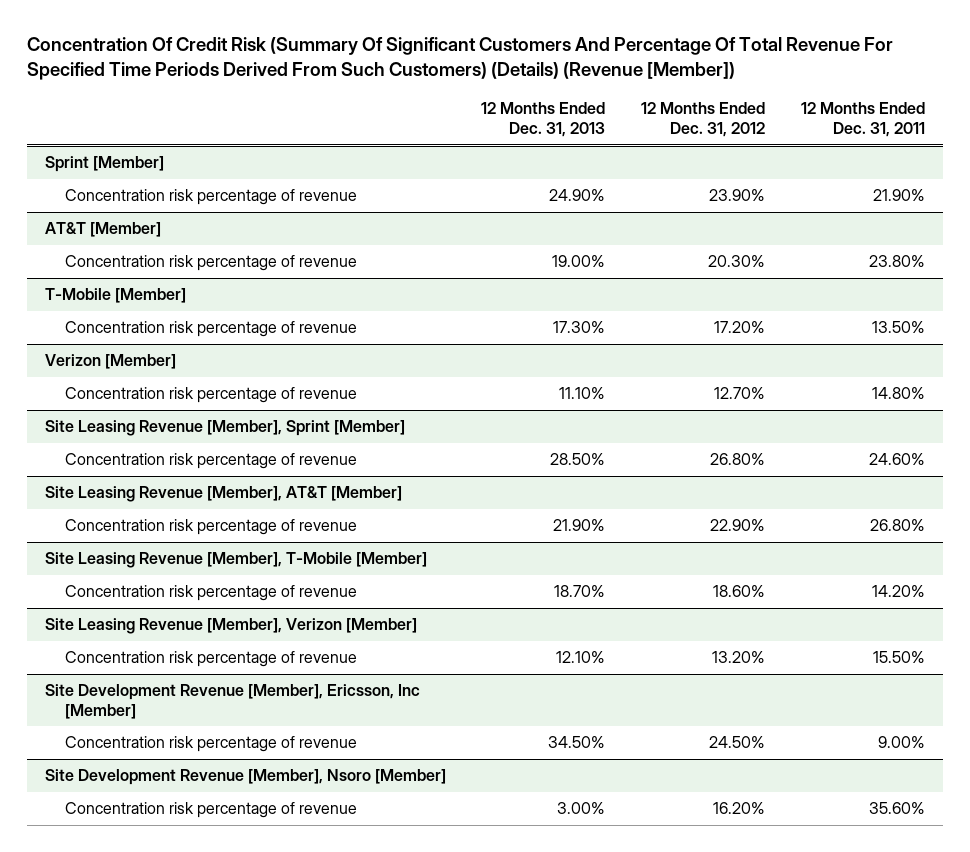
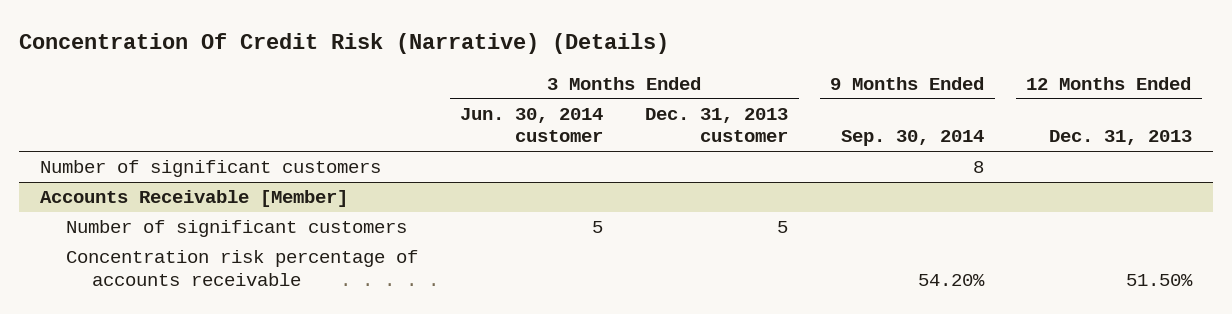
- Concentration Of Credit Risk (Summary Of Significant Customers And Percentage Of Total Revenue For Specified Time Periods Derived From Such Customers) (Details) (Revenue [Member])
+ Concentration Of Credit Risk (Narrative) (Details)
- | 12 Months Ended Dec. 31, 2013 | 12 Months Ended Dec. 31, 2012 | 12 Months Ended Dec. 31, 2011
+ | 3 Months Ended Jun. 30, 2014 customer | 3 Months Ended Dec. 31, 2013 customer | 9 Months Ended Sep. 30, 2014 | 12 Months Ended Dec. 31, 2013
- Sprint [Member]
- Concentration risk percentage of revenue | 24.90% | 23.90% | 21.90%
- AT&T [Member]
- Concentration risk percentage of revenue | 19.00% | 20.30% | 23.80%
- T-Mobile [Member]
- Concentration risk percentage of revenue | 17.30% | 17.20% | 13.50%
- Verizon [Member]
- Concentration risk percentage of revenue | 11.10% | 12.70% | 14.80%
- Site Leasing Revenue [Member], Sprint [Member]
- Concentration risk percentage of revenue | 28.50% | 26.80% | 24.60%
- Site Leasing Revenue [Member], AT&T [Member]
- Concentration risk percentage of revenue | 21.90% | 22.90% | 26.80%
- Site Leasing Revenue [Member], T-Mobile [Member]
- Concentration risk percentage of revenue | 18.70% | 18.60% | 14.20%
- Site Leasing Revenue [Member], Verizon [Member]
- Concentration risk percentage of revenue | 12.10% | 13.20% | 15.50%
- Site Development Revenue [Member], Ericsson, Inc [Member]
- Concentration risk percentage of revenue | 34.50% | 24.50% | 9.00%
- Site Development Revenue [Member], Nsoro [Member]
- Concentration risk percentage of revenue | 3.00% | 16.20% | 35.60%
+ Number of significant customers | | | 8 |
+ Accounts Receivable [Member]
+ Number of significant customers | 5 | 5 | |
+ Concentration risk percentage of accounts receivable | | | 54.20% | 51.50%

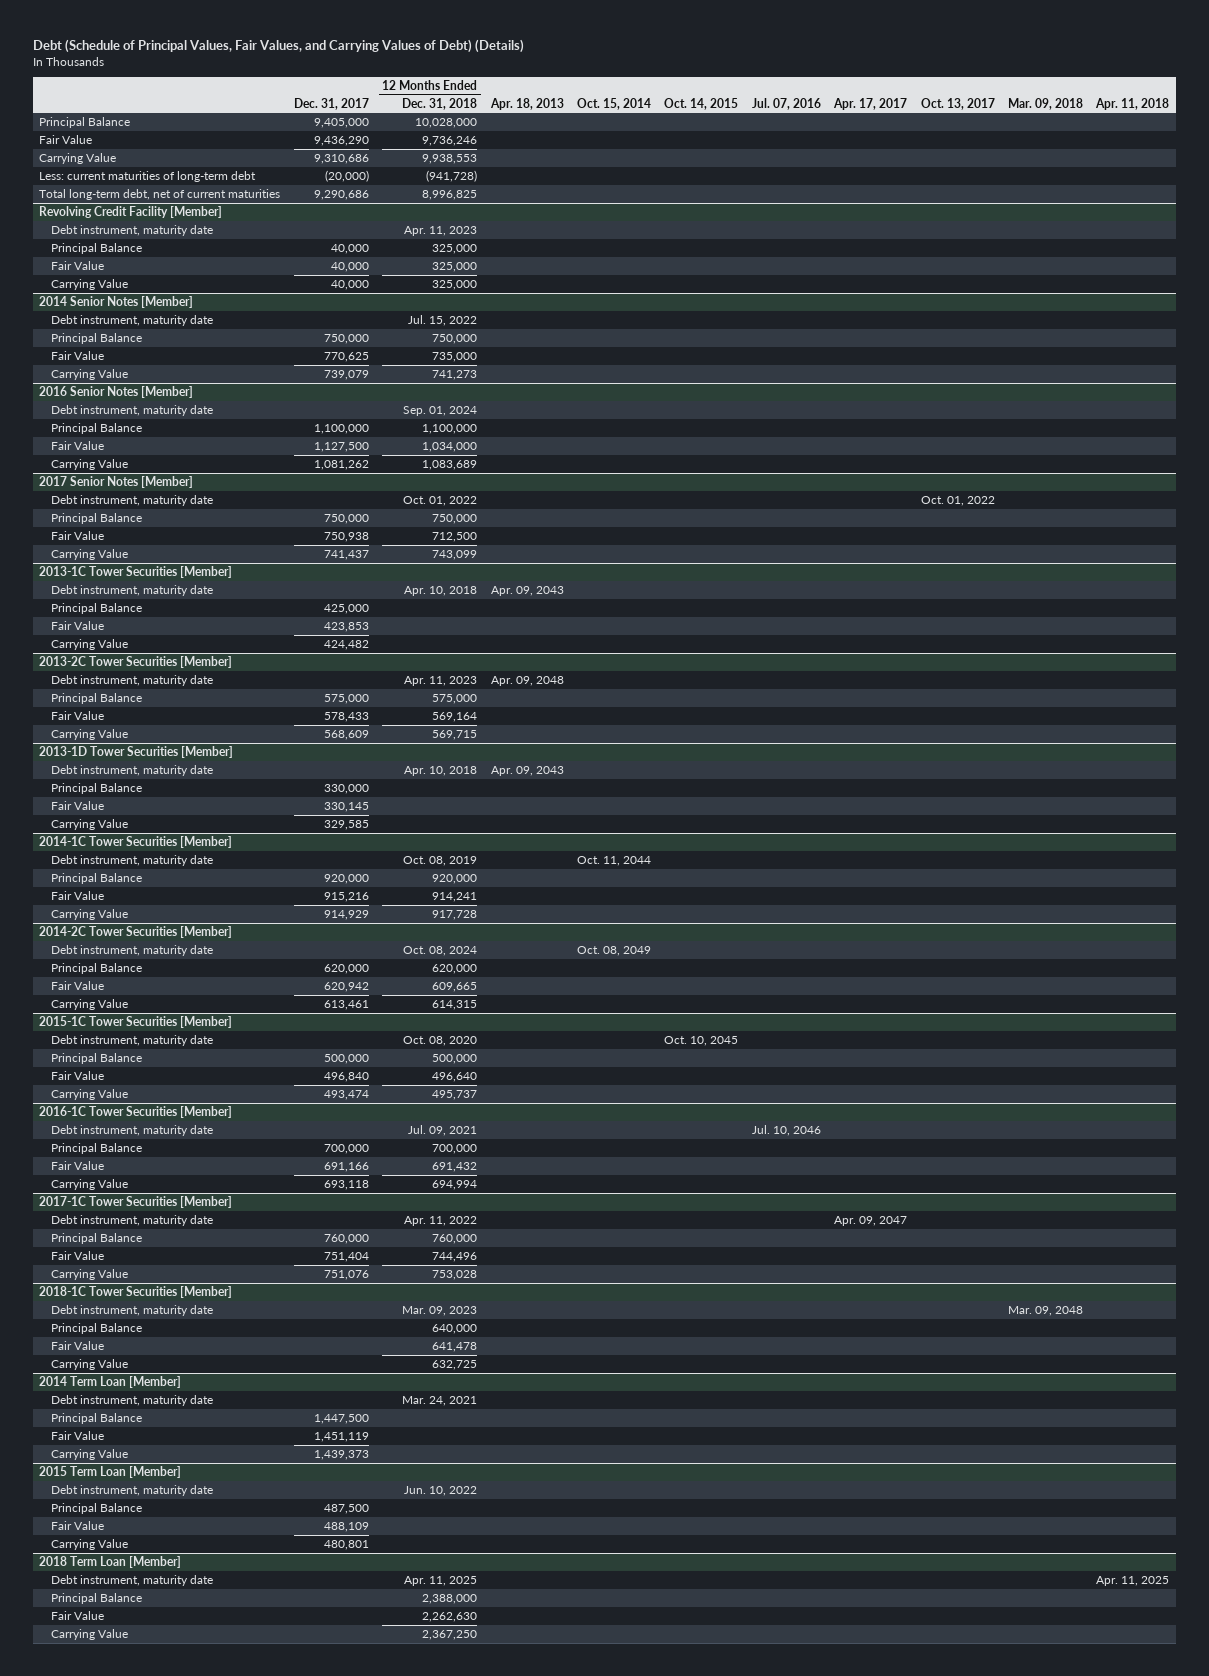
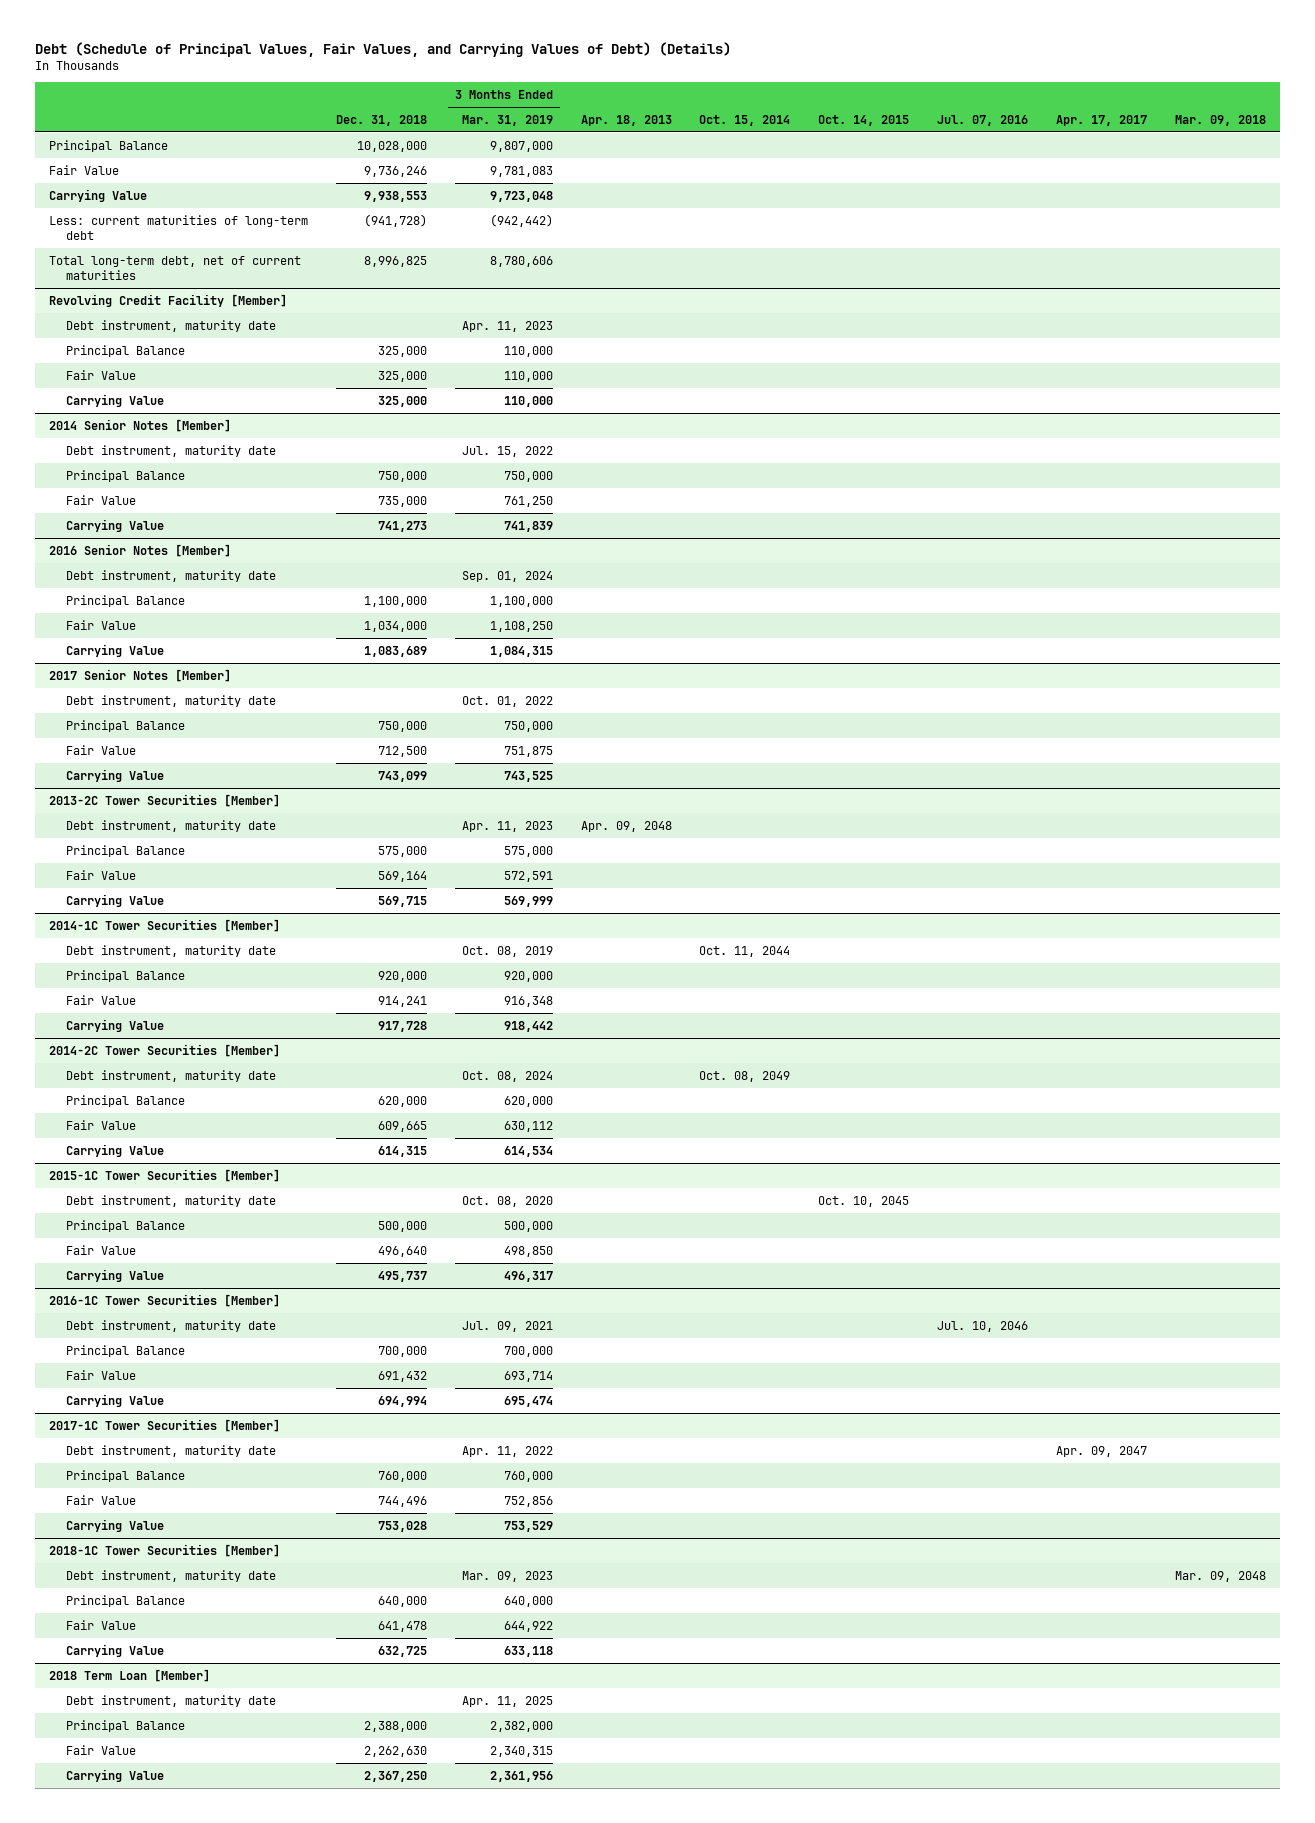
- | Dec. 31, 2017 | 12 Months Ended Dec. 31, 2018 | Apr. 18, 2013 | Oct. 15, 2014 | Oct. 14, 2015 | Jul. 07, 2016 | Apr. 17, 2017 | Oct. 13, 2017 | Mar. 09, 2018 | Apr. 11, 2018
+ | Dec. 31, 2018 | 3 Months Ended Mar. 31, 2019 | Apr. 18, 2013 | Oct. 15, 2014 | Oct. 14, 2015 | Jul. 07, 2016 | Apr. 17, 2017 | Mar. 09, 2018
- 2013-1C Tower Securities [Member]
- Debt instrument, maturity date | | Apr. 10, 2018 | Apr. 09, 2043 | | | | | | |
- Principal Balance | 425,000 | | | | | | | | |
- Fair Value | 423,853 | | | | | | | | |
- Carrying Value | 424,482 | | | | | | | | |
- 2013-1D Tower Securities [Member]
- Debt instrument, maturity date | | Apr. 10, 2018 | Apr. 09, 2043 | | | | | | |
- Principal Balance | 330,000 | | | | | | | | |
- Fair Value | 330,145 | | | | | | | | |
- Carrying Value | 329,585 | | | | | | | | |
- 2014 Term Loan [Member]
- Debt instrument, maturity date | | Mar. 24, 2021 | | | | | | | |
- Principal Balance | 1,447,500 | | | | | | | | |
- Fair Value | 1,451,119 | | | | | | | | |
- Carrying Value | 1,439,373 | | | | | | | | |
- 2015 Term Loan [Member]
- Debt instrument, maturity date | | Jun. 10, 2022 | | | | | | | |
- Principal Balance | 487,500 | | | | | | | | |
- Fair Value | 488,109 | | | | | | | | |
- Carrying Value | 480,801 | | | | | | | | |

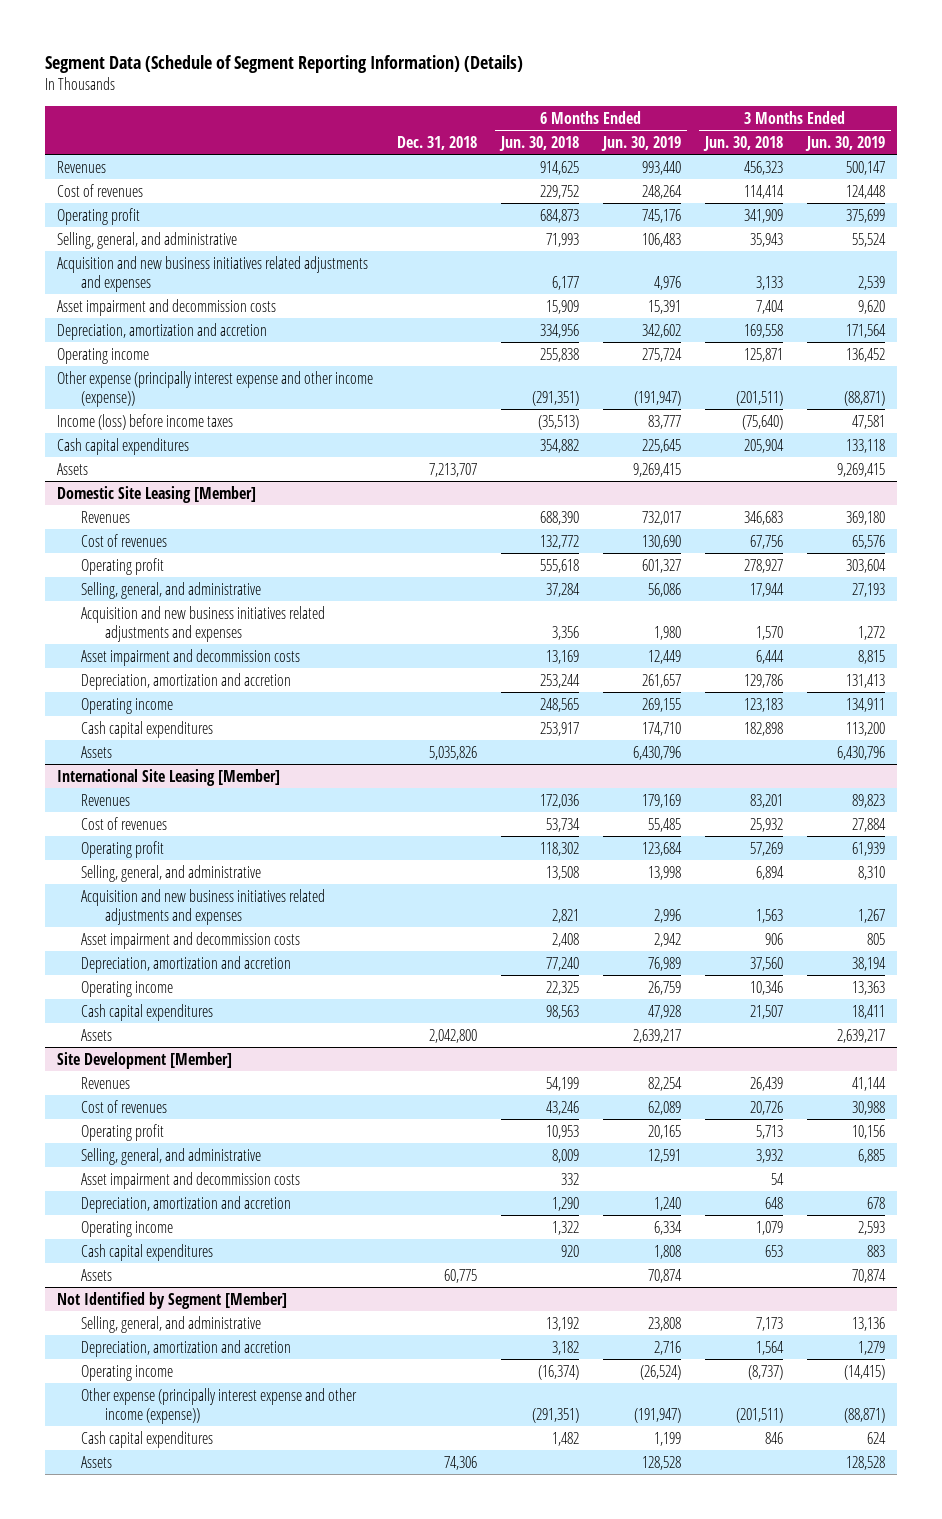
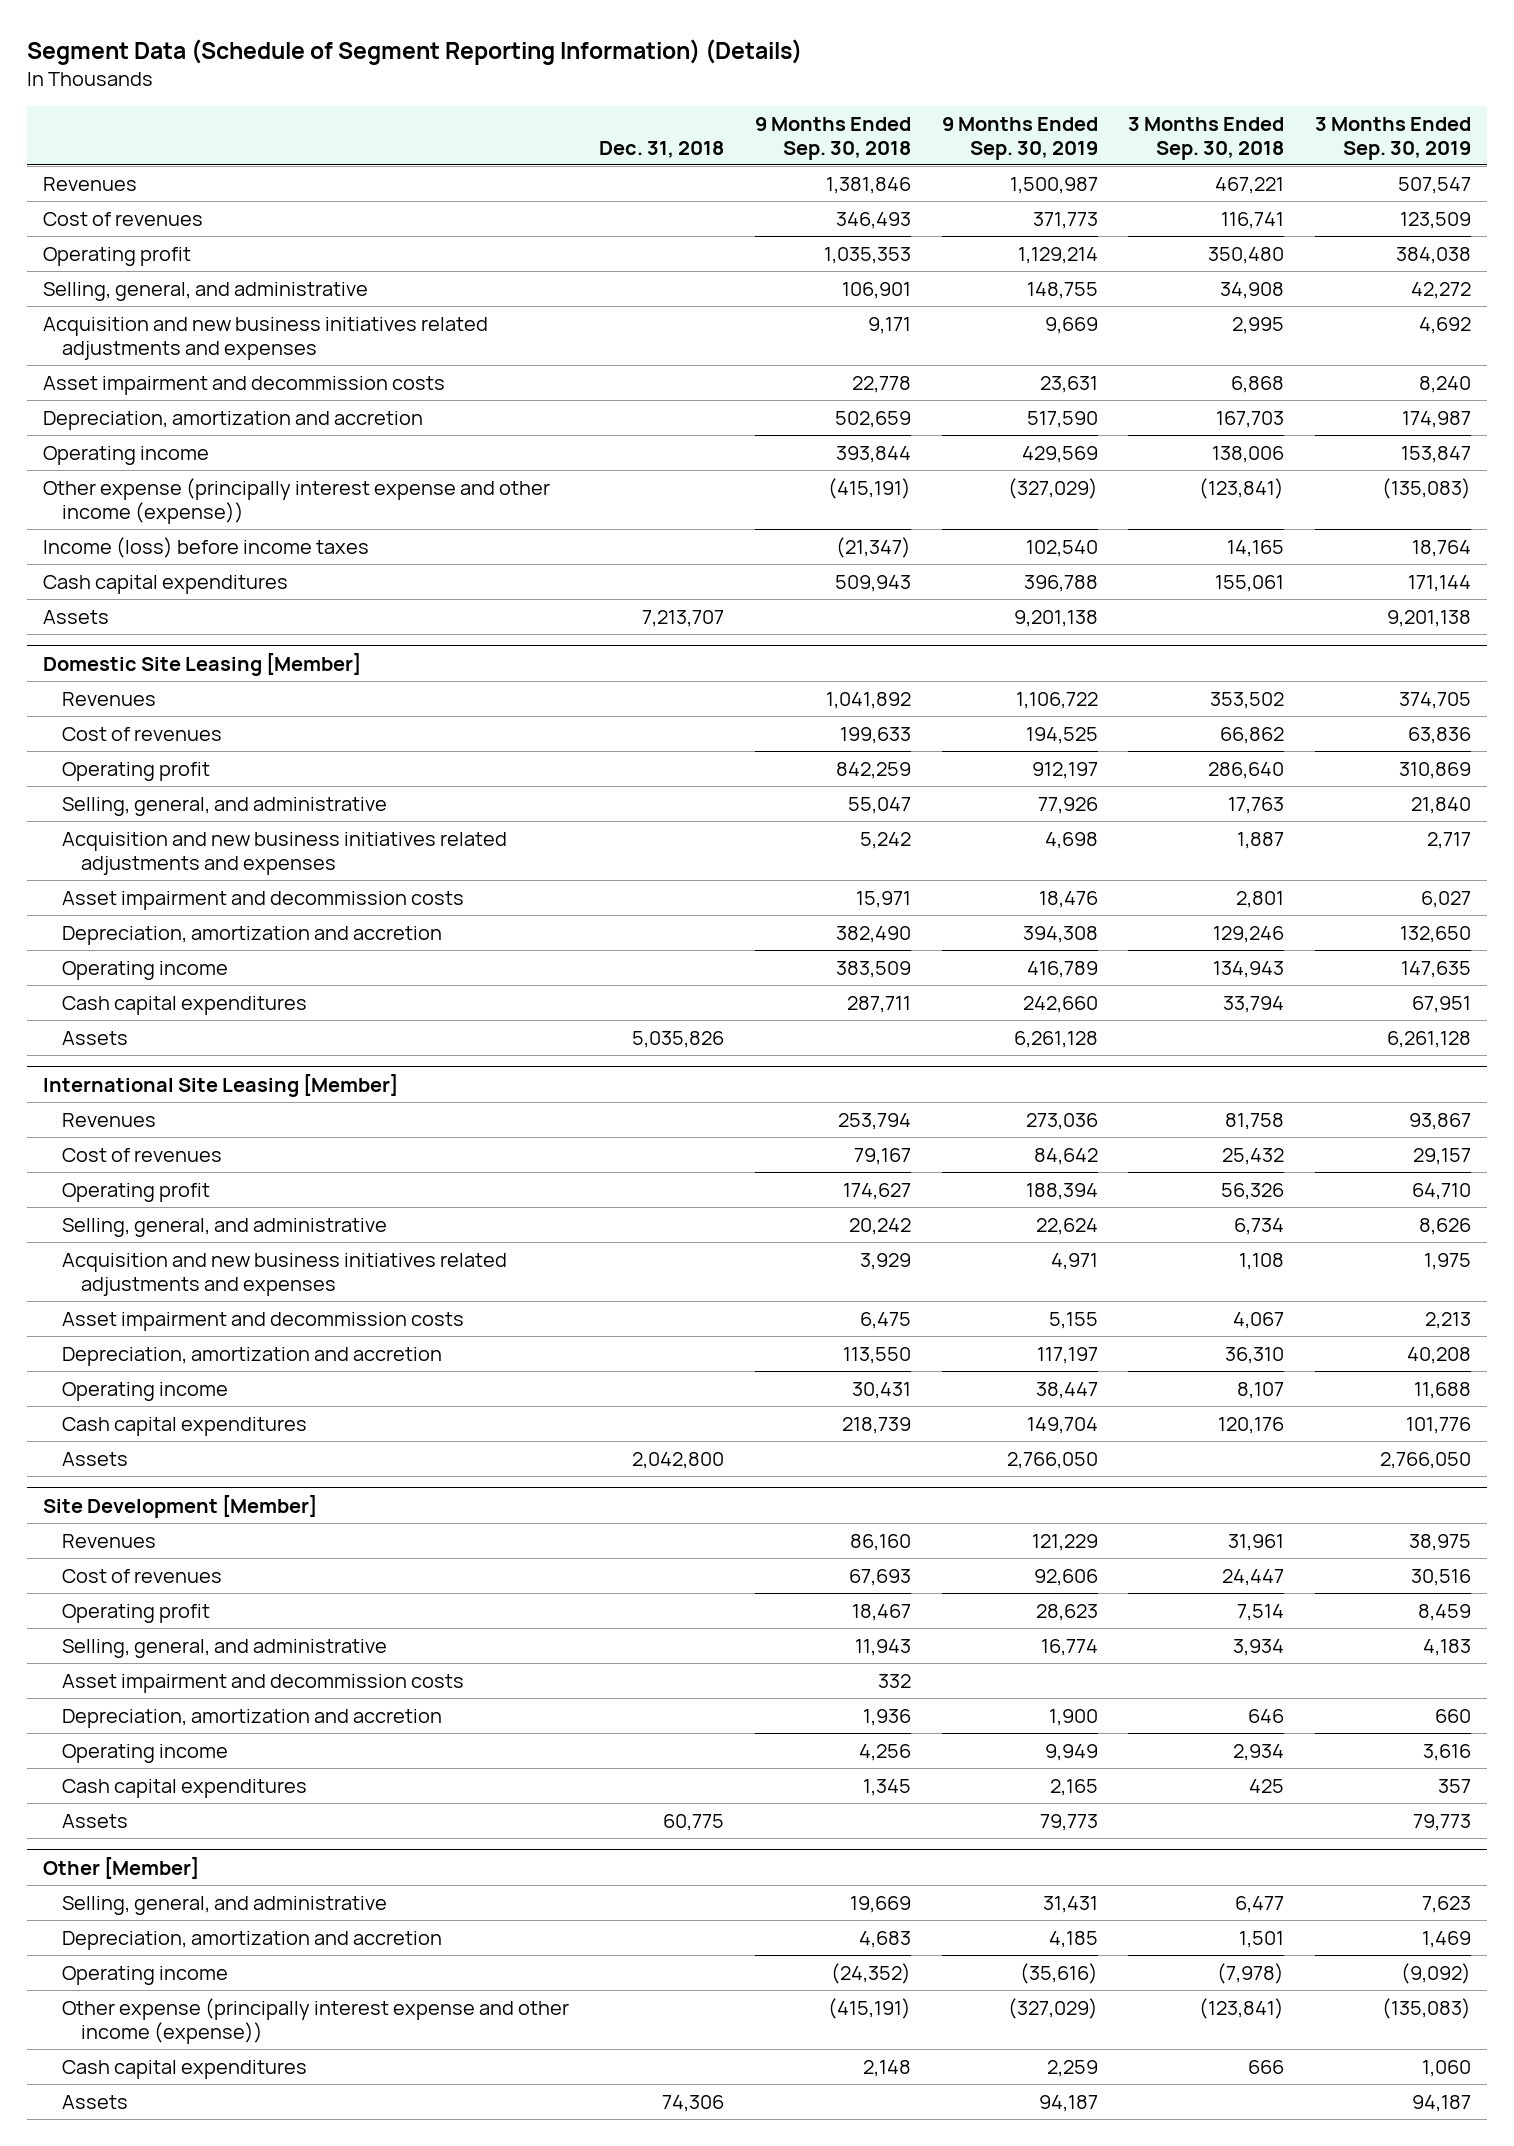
- | Dec. 31, 2018 | 6 Months Ended Jun. 30, 2018 | 6 Months Ended Jun. 30, 2019 | 3 Months Ended Jun. 30, 2018 | 3 Months Ended Jun. 30, 2019
+ | Dec. 31, 2018 | 9 Months Ended Sep. 30, 2018 | 9 Months Ended Sep. 30, 2019 | 3 Months Ended Sep. 30, 2018 | 3 Months Ended Sep. 30, 2019
- Not Identified by Segment [Member]
+ Other [Member]

